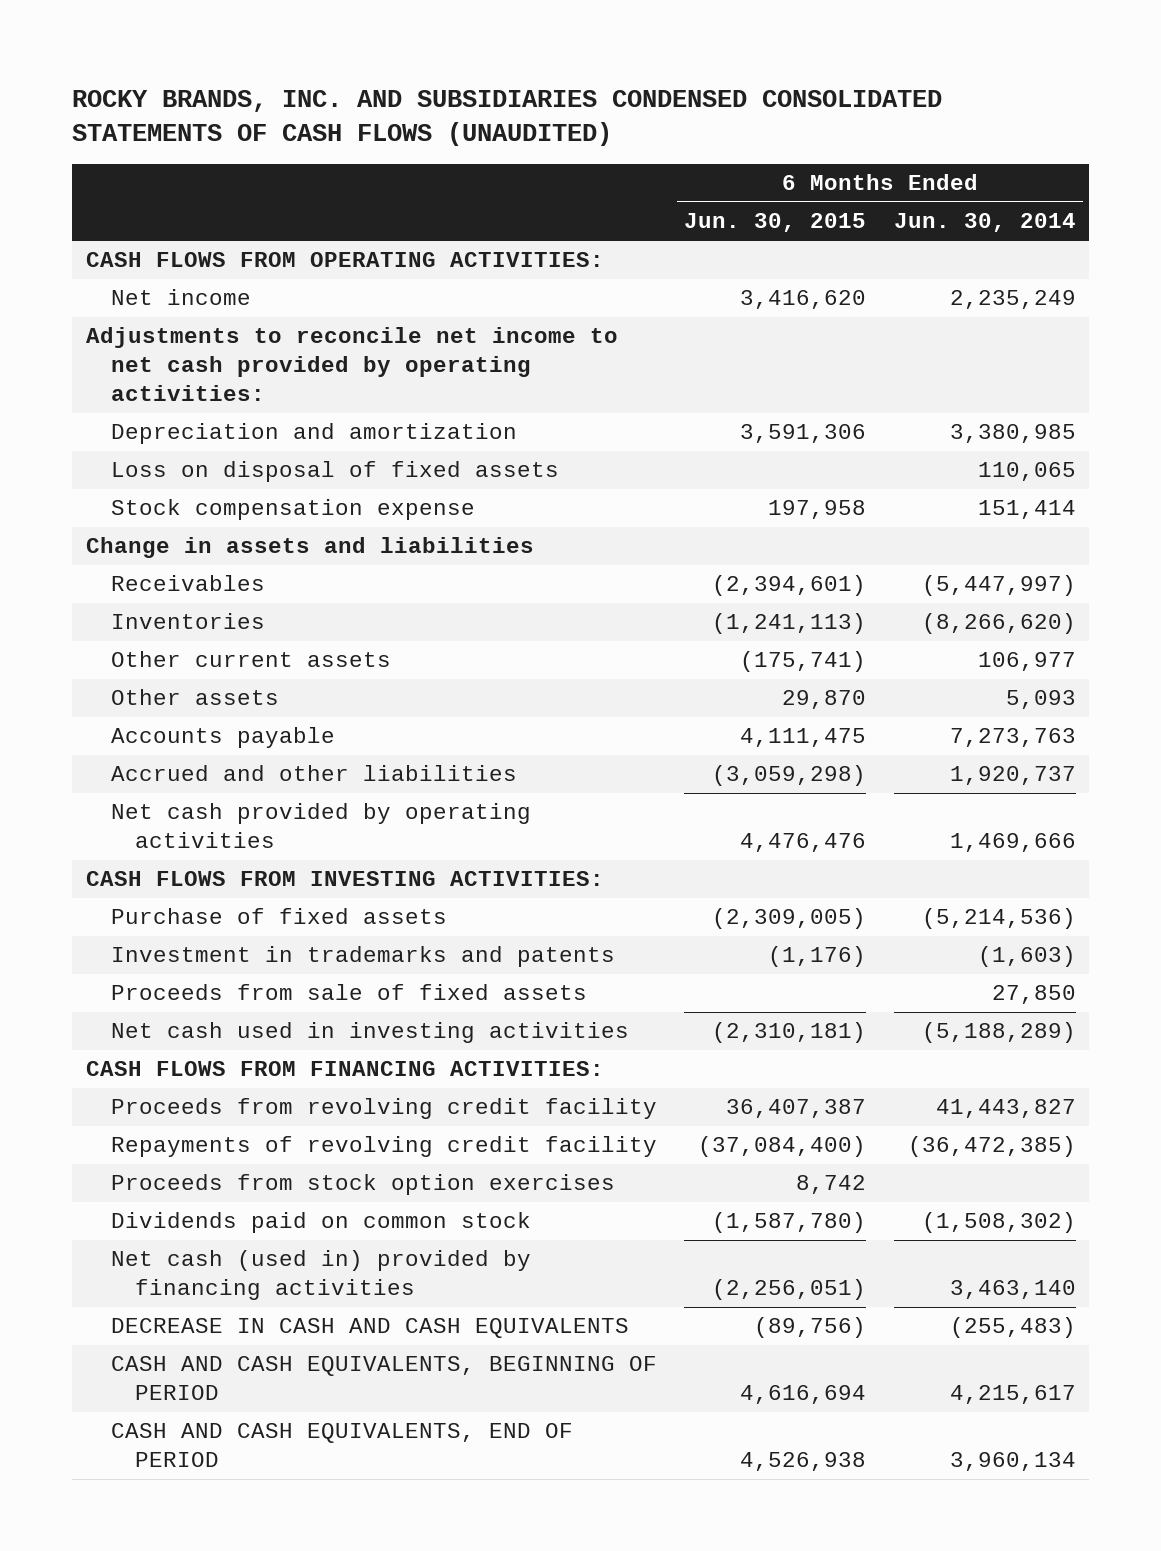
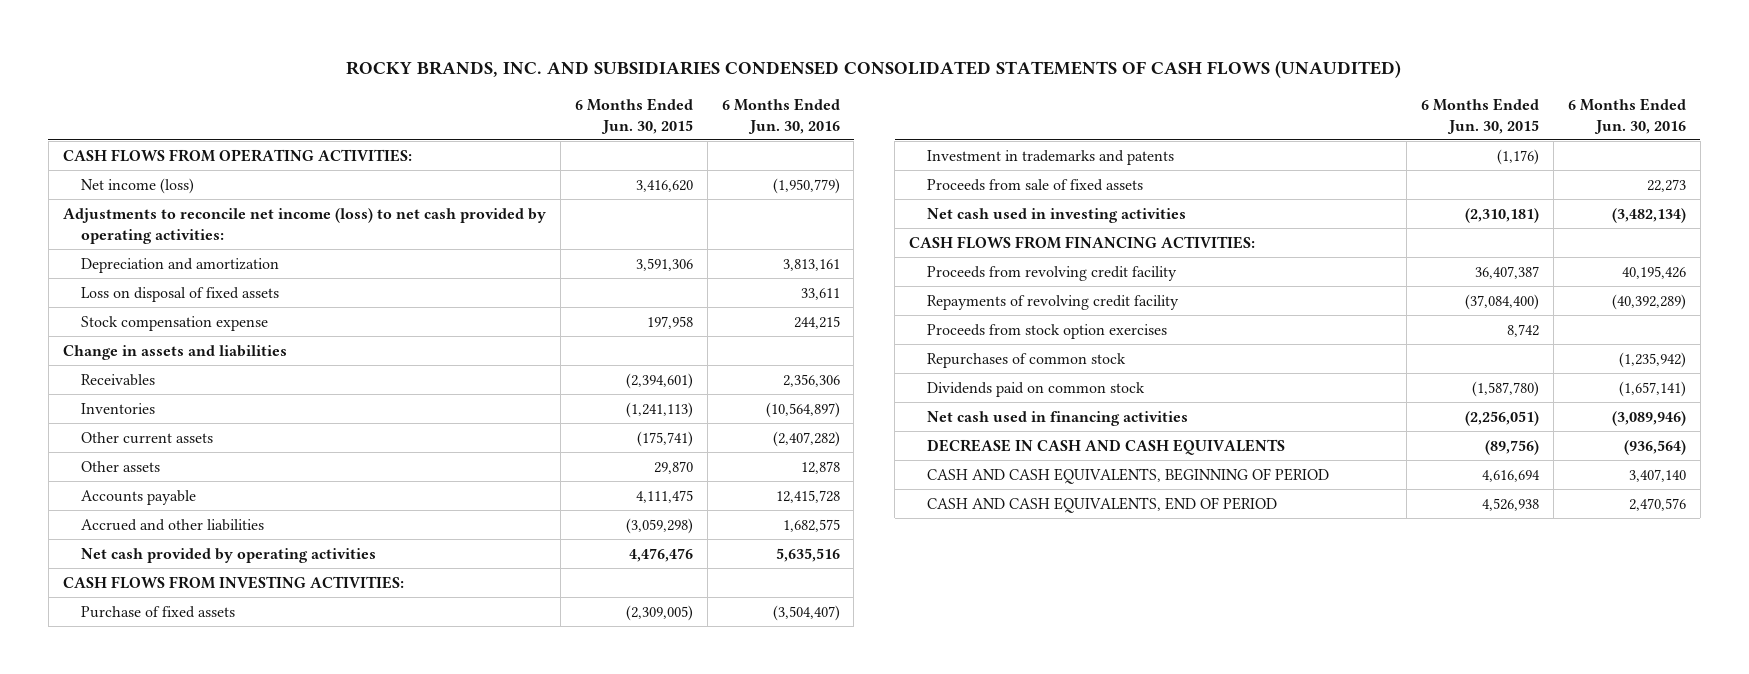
- | 6 Months Ended Jun. 30, 2015 | 6 Months Ended Jun. 30, 2014
+ | 6 Months Ended Jun. 30, 2015 | 6 Months Ended Jun. 30, 2016
- Net income | 3,416,620 | 2,235,249
- Adjustments to reconcile net income to net cash provided by operating activities:
+ Net income (loss) | 3,416,620 | (1,950,779)
+ Adjustments to reconcile net income (loss) to net cash provided by operating activities:
+ Repurchases of common stock | | (1,235,942)
- Net cash (used in) provided by financing activities | (2,256,051) | 3,463,140
+ Net cash used in financing activities | (2,256,051) | (3,089,946)

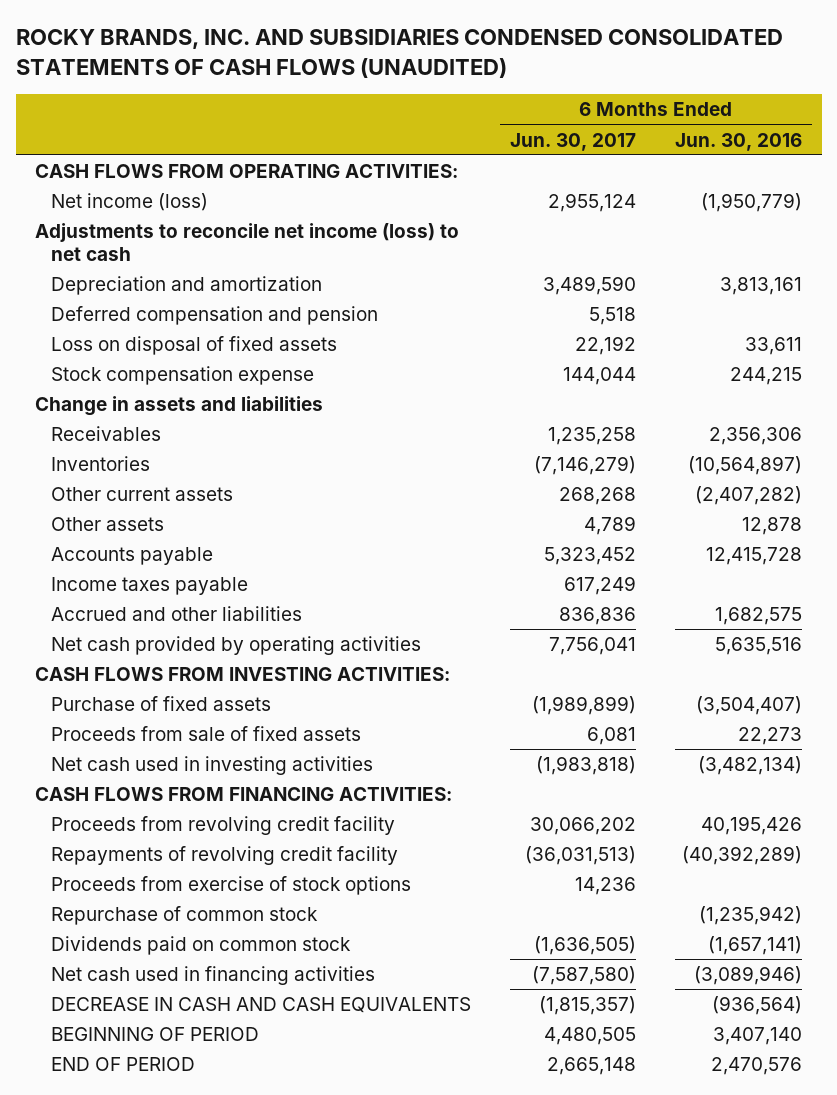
- | 6 Months Ended Jun. 30, 2015 | 6 Months Ended Jun. 30, 2016
+ | 6 Months Ended Jun. 30, 2017 | 6 Months Ended Jun. 30, 2016
- Adjustments to reconcile net income (loss) to net cash provided by operating activities:
+ Adjustments to reconcile net income (loss) to net cash
+ Deferred compensation and pension | 5,518 |
+ Income taxes payable | 617,249 |
- Investment in trademarks and patents | (1,176) |
- Proceeds from stock option exercises | 8,742 |
- Repurchases of common stock | | (1,235,942)
+ Proceeds from exercise of stock options | 14,236 |
+ Repurchase of common stock | | (1,235,942)
- CASH AND CASH EQUIVALENTS, BEGINNING OF PERIOD | 4,616,694 | 3,407,140
- CASH AND CASH EQUIVALENTS, END OF PERIOD | 4,526,938 | 2,470,576
+ BEGINNING OF PERIOD | 4,480,505 | 3,407,140
+ END OF PERIOD | 2,665,148 | 2,470,576

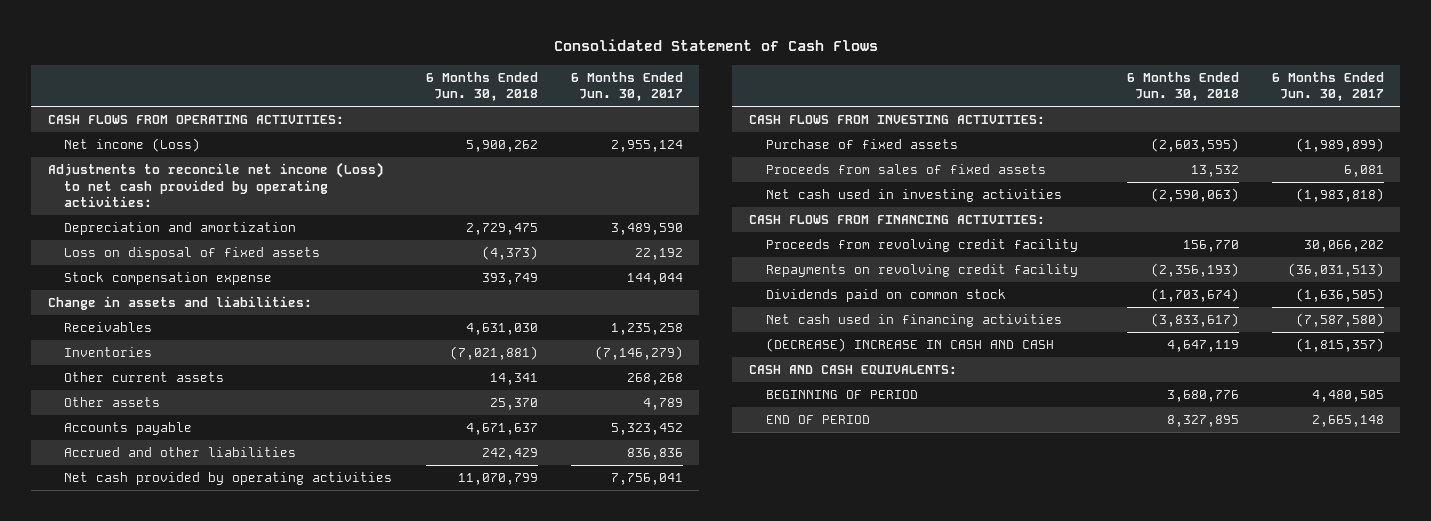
- ROCKY BRANDS, INC. AND SUBSIDIARIES CONDENSED CONSOLIDATED STATEMENTS OF CASH FLOWS (UNAUDITED)
+ Consolidated Statement of Cash Flows
- | 6 Months Ended Jun. 30, 2017 | 6 Months Ended Jun. 30, 2016
+ | 6 Months Ended Jun. 30, 2018 | 6 Months Ended Jun. 30, 2017
- Net income (loss) | 2,955,124 | (1,950,779)
- Adjustments to reconcile net income (loss) to net cash
+ Net income (Loss) | 5,900,262 | 2,955,124
+ Adjustments to reconcile net income (Loss) to net cash provided by operating activities:
- Deferred compensation and pension | 5,518 |
- Change in assets and liabilities
+ Change in assets and liabilities:
- Income taxes payable | 617,249 |
- Proceeds from sale of fixed assets | 6,081 | 22,273
+ Proceeds from sales of fixed assets | 13,532 | 6,081
- Repayments of revolving credit facility | (36,031,513) | (40,392,289)
- Proceeds from exercise of stock options | 14,236 |
- Repurchase of common stock | | (1,235,942)
+ Repayments on revolving credit facility | (2,356,193) | (36,031,513)
- DECREASE IN CASH AND CASH EQUIVALENTS | (1,815,357) | (936,564)
+ (DECREASE) INCREASE IN CASH AND CASH | 4,647,119 | (1,815,357)
+ CASH AND CASH EQUIVALENTS:

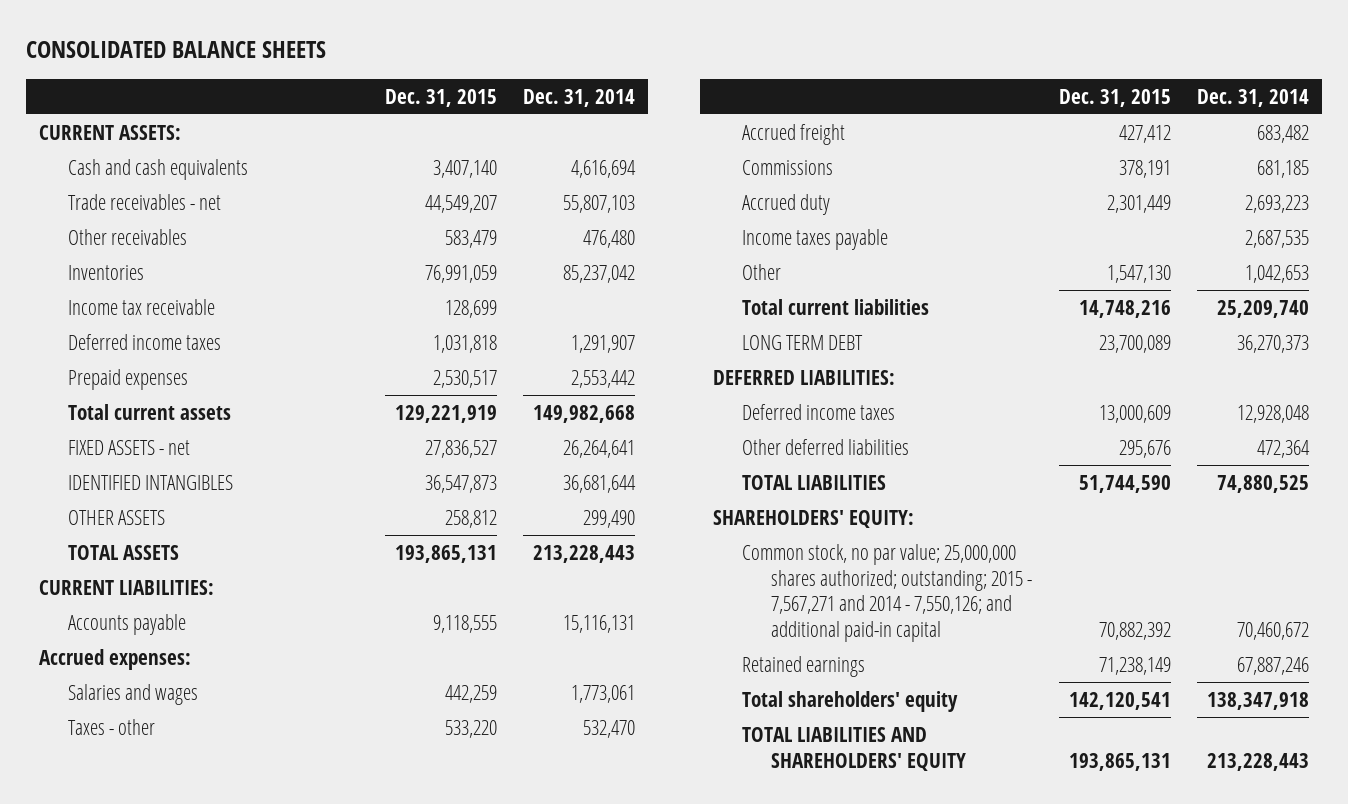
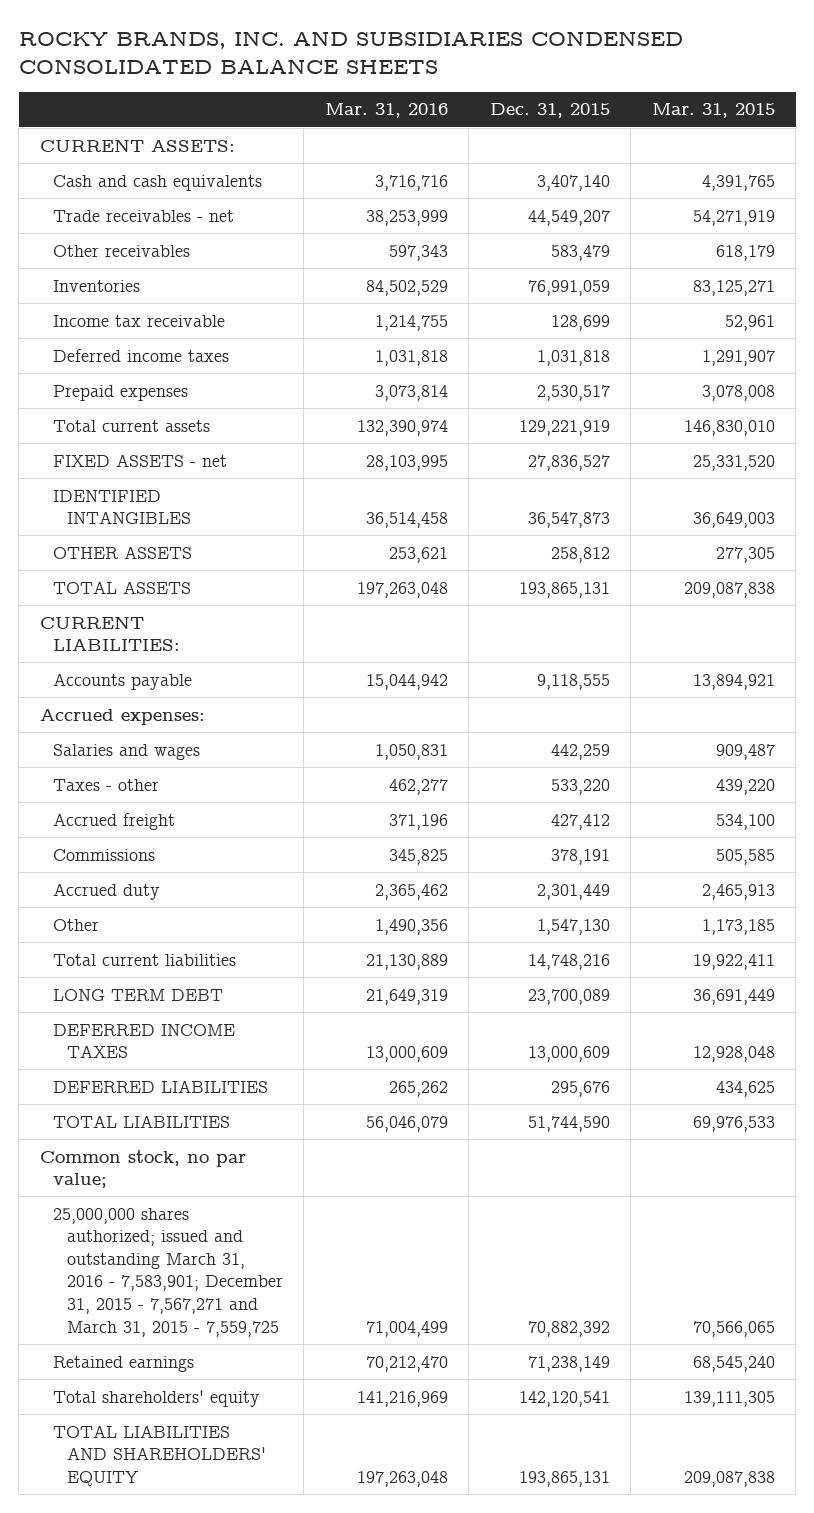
- CONSOLIDATED BALANCE SHEETS
+ ROCKY BRANDS, INC. AND SUBSIDIARIES CONDENSED CONSOLIDATED BALANCE SHEETS
- | Dec. 31, 2015 | Dec. 31, 2014
+ | Mar. 31, 2016 | Dec. 31, 2015 | Mar. 31, 2015
- Income taxes payable | | 2,687,535
- DEFERRED LIABILITIES:
- Deferred income taxes | 13,000,609 | 12,928,048
- Other deferred liabilities | 295,676 | 472,364
+ DEFERRED INCOME TAXES | 13,000,609 | 13,000,609 | 12,928,048
+ DEFERRED LIABILITIES | 265,262 | 295,676 | 434,625
- SHAREHOLDERS' EQUITY:
- Common stock, no par value; 25,000,000 shares authorized; outstanding; 2015 - 7,567,271 and 2014 - 7,550,126; and additional paid-in capital | 70,882,392 | 70,460,672
+ Common stock, no par value;
+ 25,000,000 shares authorized; issued and outstanding March 31, 2016 - 7,583,901; December 31, 2015 - 7,567,271 and March 31, 2015 - 7,559,725 | 71,004,499 | 70,882,392 | 70,566,065

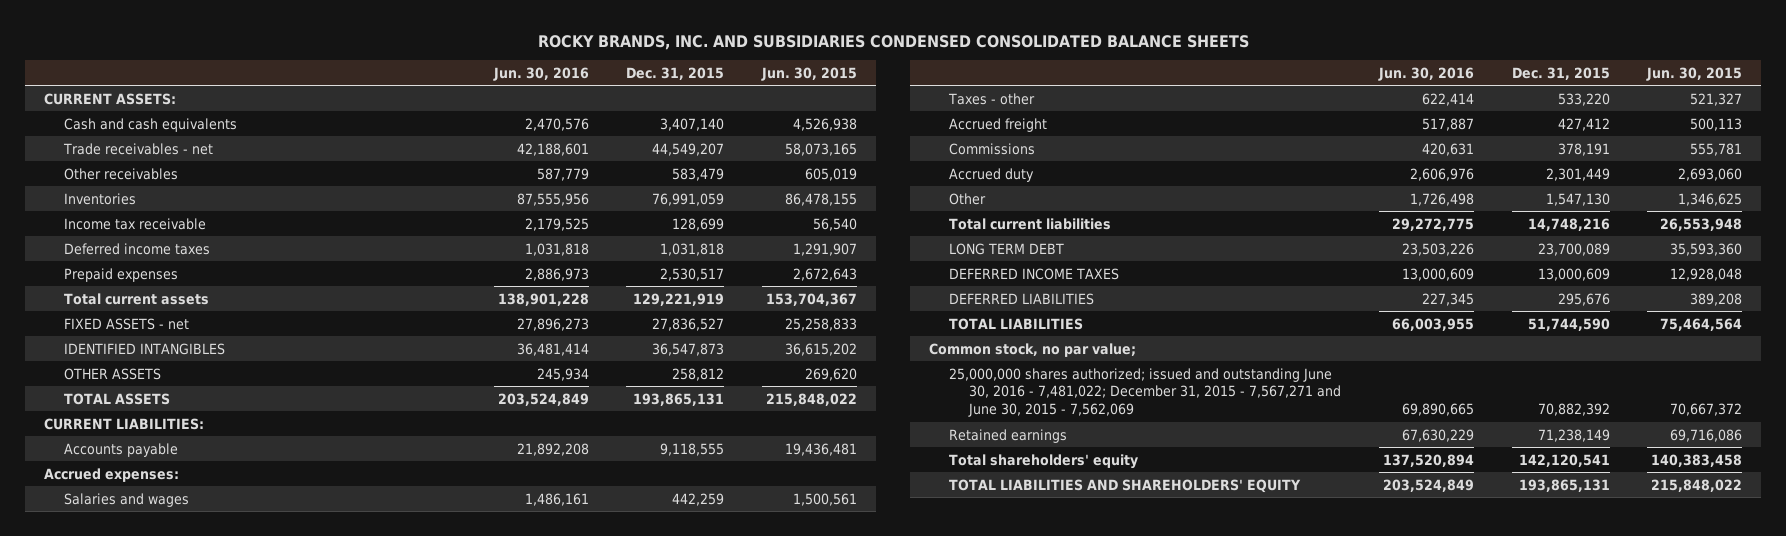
- | Mar. 31, 2016 | Dec. 31, 2015 | Mar. 31, 2015
+ | Jun. 30, 2016 | Dec. 31, 2015 | Jun. 30, 2015
- 25,000,000 shares authorized; issued and outstanding March 31, 2016 - 7,583,901; December 31, 2015 - 7,567,271 and March 31, 2015 - 7,559,725 | 71,004,499 | 70,882,392 | 70,566,065
+ 25,000,000 shares authorized; issued and outstanding June 30, 2016 - 7,481,022; December 31, 2015 - 7,567,271 and June 30, 2015 - 7,562,069 | 69,890,665 | 70,882,392 | 70,667,372

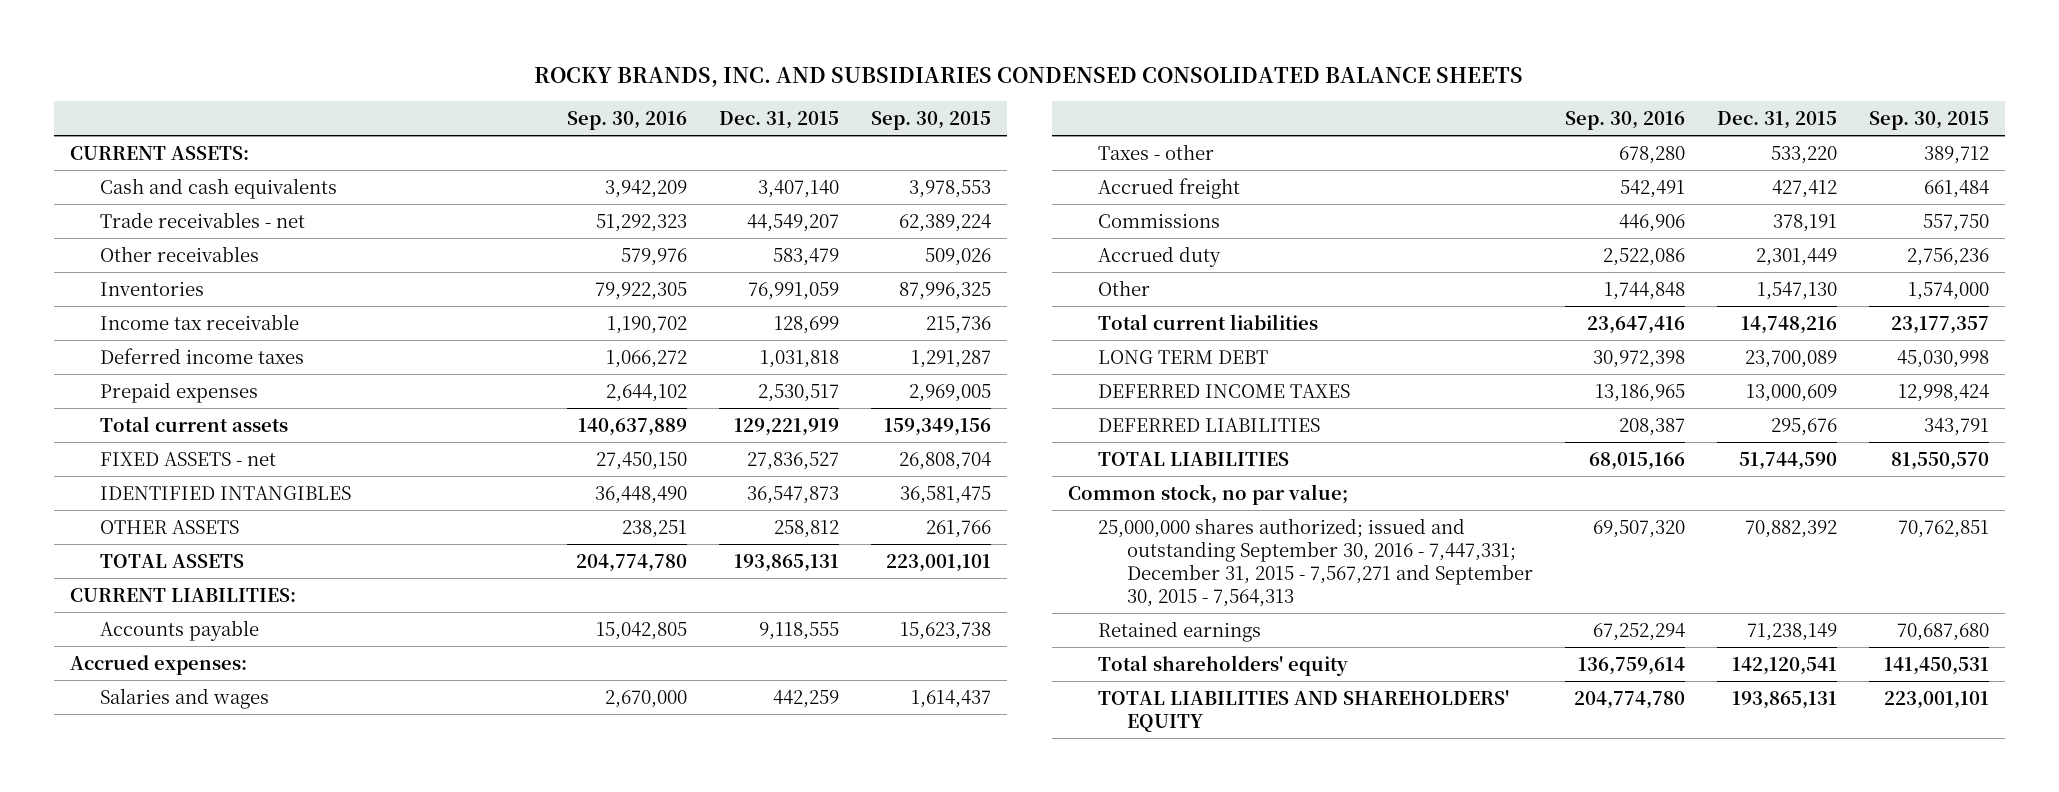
- | Jun. 30, 2016 | Dec. 31, 2015 | Jun. 30, 2015
+ | Sep. 30, 2016 | Dec. 31, 2015 | Sep. 30, 2015
- 25,000,000 shares authorized; issued and outstanding June 30, 2016 - 7,481,022; December 31, 2015 - 7,567,271 and June 30, 2015 - 7,562,069 | 69,890,665 | 70,882,392 | 70,667,372
+ 25,000,000 shares authorized; issued and outstanding September 30, 2016 - 7,447,331; December 31, 2015 - 7,567,271 and September 30, 2015 - 7,564,313 | 69,507,320 | 70,882,392 | 70,762,851

